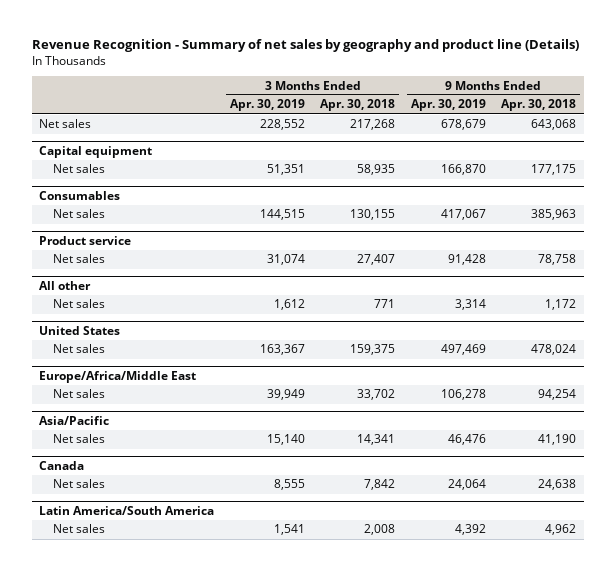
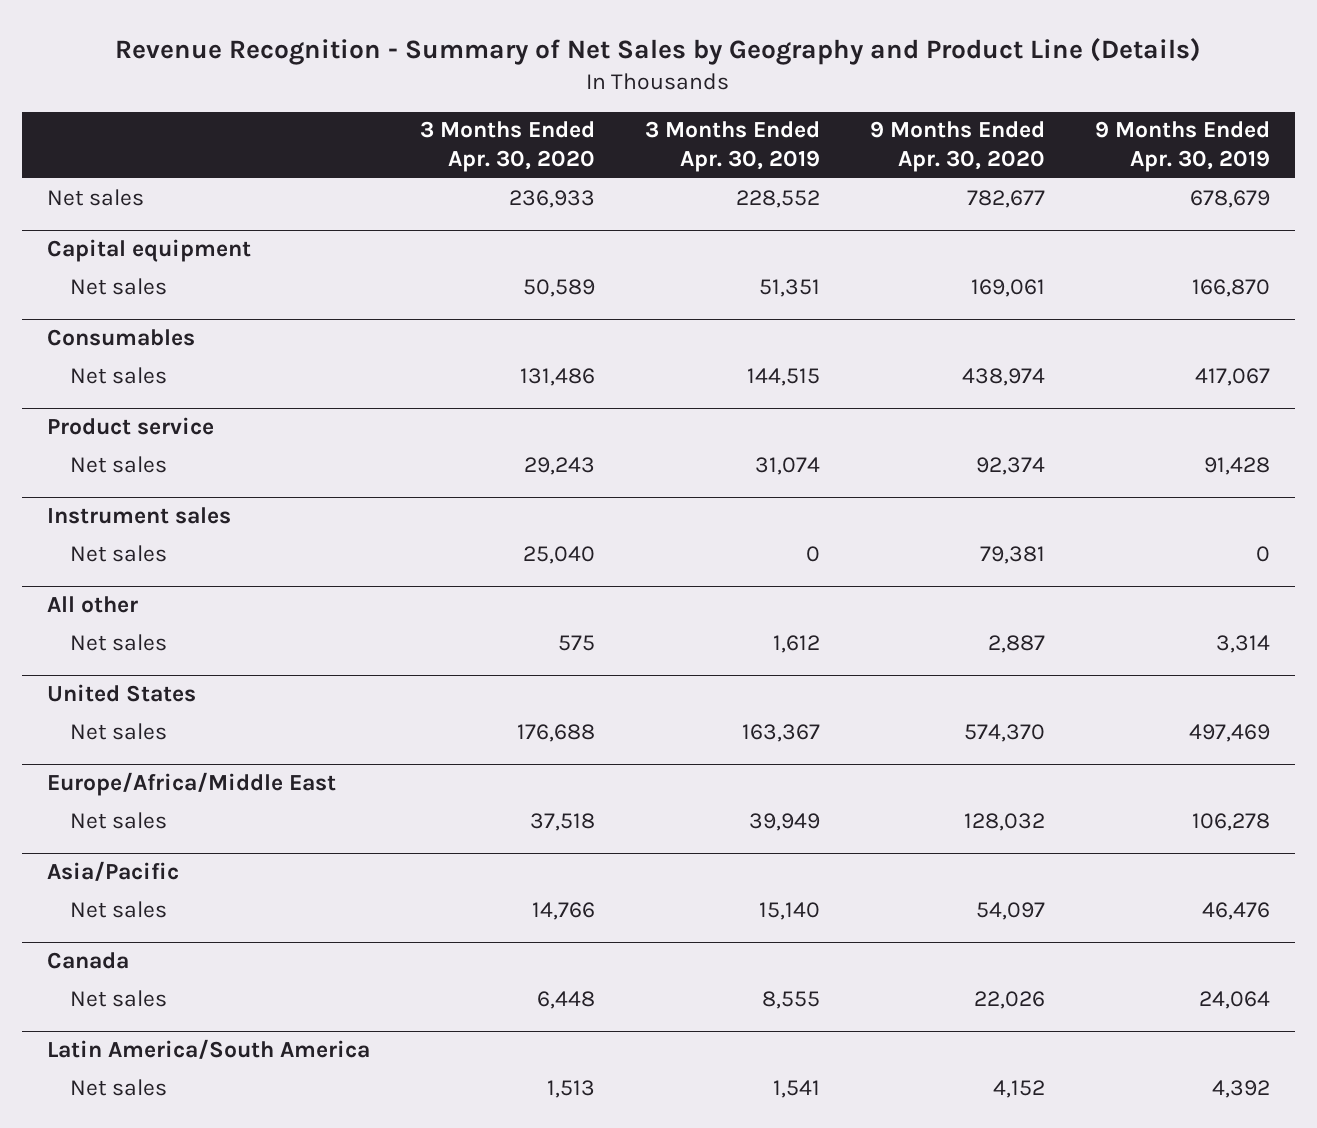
- Revenue Recognition - Summary of net sales by geography and product line (Details)
+ Revenue Recognition - Summary of Net Sales by Geography and Product Line (Details)
- | 3 Months Ended Apr. 30, 2019 | 3 Months Ended Apr. 30, 2018 | 9 Months Ended Apr. 30, 2019 | 9 Months Ended Apr. 30, 2018
+ | 3 Months Ended Apr. 30, 2020 | 3 Months Ended Apr. 30, 2019 | 9 Months Ended Apr. 30, 2020 | 9 Months Ended Apr. 30, 2019
+ Instrument sales
+ Net sales | 25,040 | 0 | 79,381 | 0

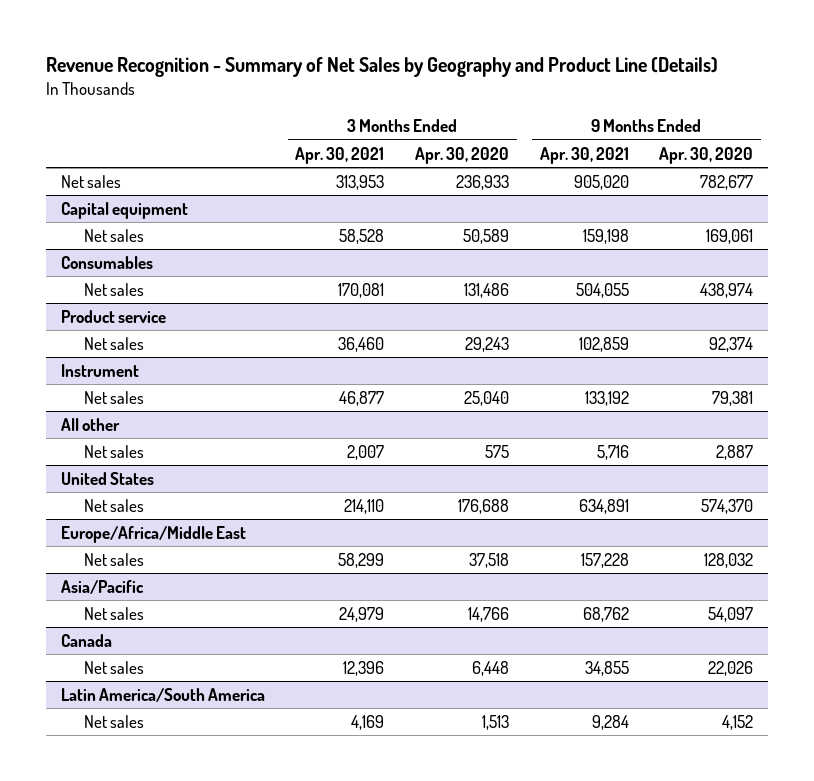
- | 3 Months Ended Apr. 30, 2020 | 3 Months Ended Apr. 30, 2019 | 9 Months Ended Apr. 30, 2020 | 9 Months Ended Apr. 30, 2019
+ | 3 Months Ended Apr. 30, 2021 | 3 Months Ended Apr. 30, 2020 | 9 Months Ended Apr. 30, 2021 | 9 Months Ended Apr. 30, 2020
- Instrument sales
+ Instrument

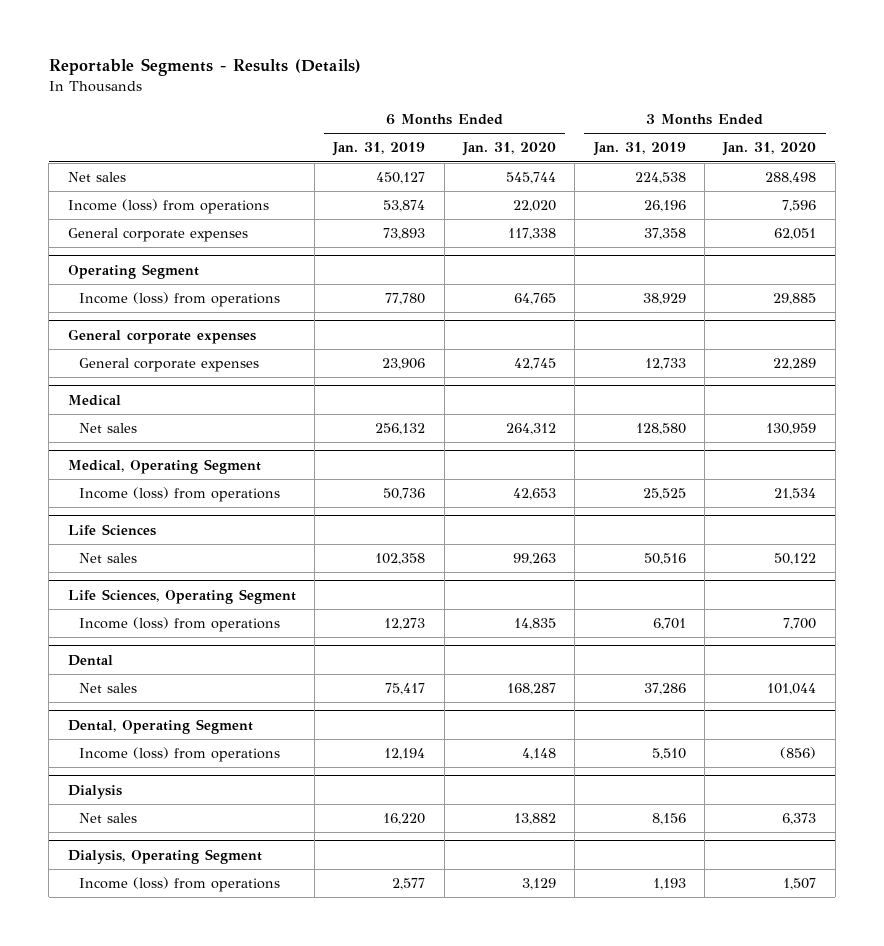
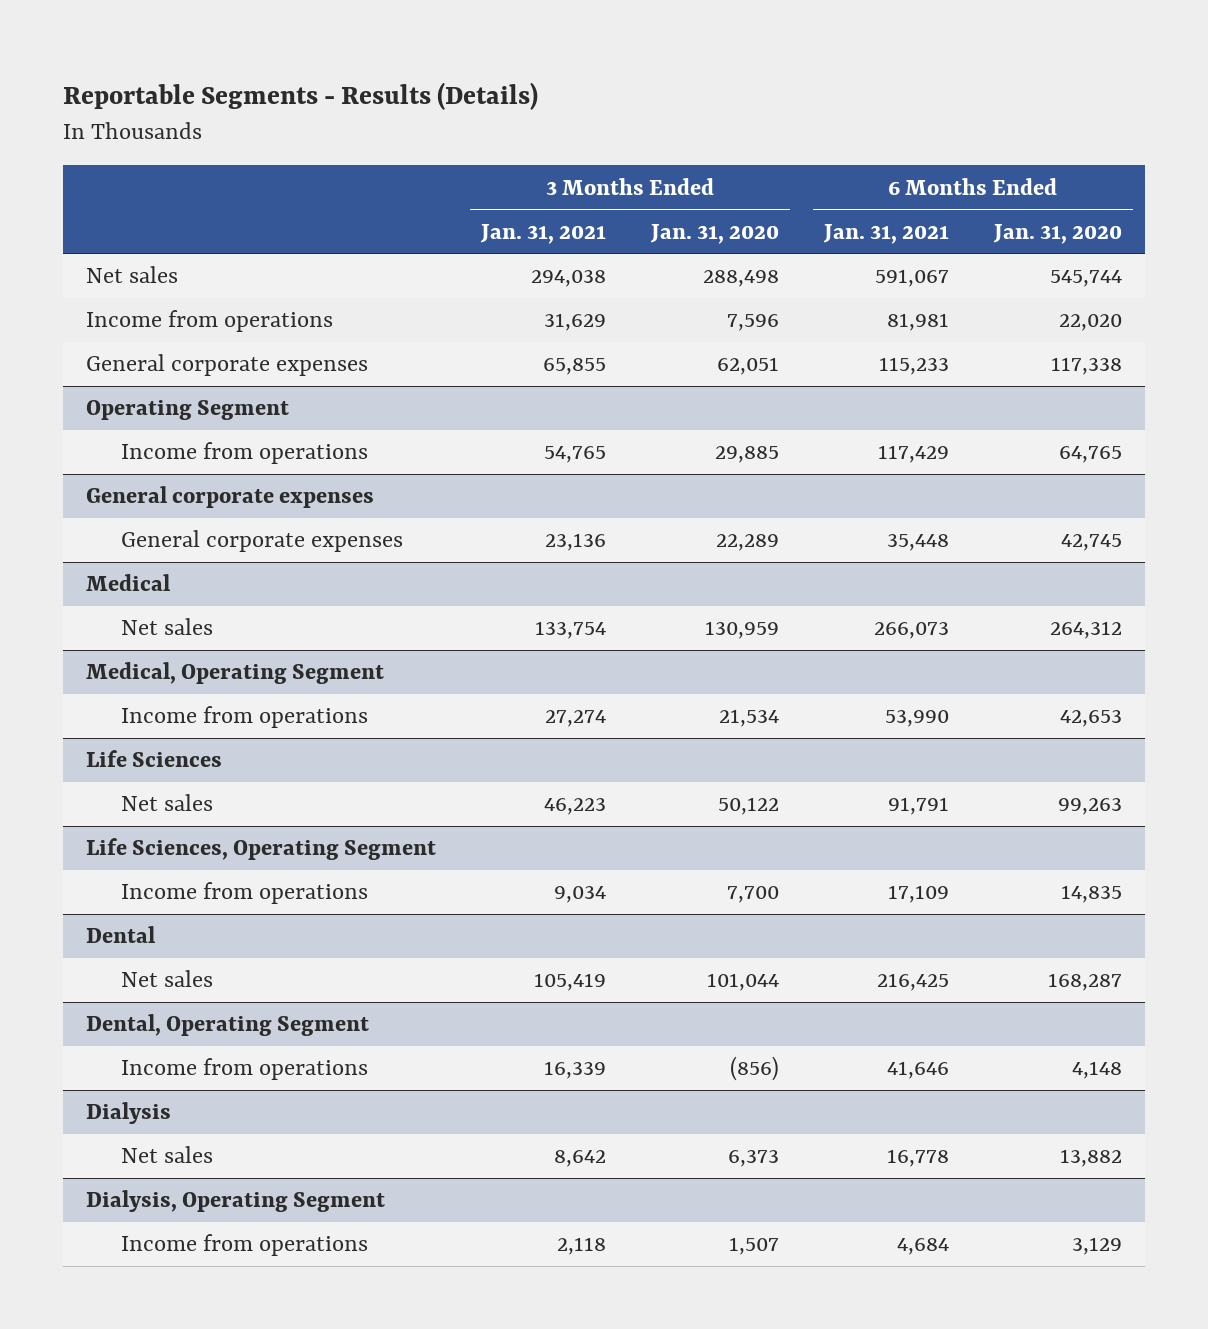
- | 6 Months Ended Jan. 31, 2019 | 6 Months Ended Jan. 31, 2020 | 3 Months Ended Jan. 31, 2019 | 3 Months Ended Jan. 31, 2020
+ | 3 Months Ended Jan. 31, 2021 | 3 Months Ended Jan. 31, 2020 | 6 Months Ended Jan. 31, 2021 | 6 Months Ended Jan. 31, 2020
- Income (loss) from operations | 53,874 | 22,020 | 26,196 | 7,596
+ Income from operations | 31,629 | 7,596 | 81,981 | 22,020
@ Operating Segment
- Income (loss) from operations | 77,780 | 64,765 | 38,929 | 29,885
+ Income from operations | 54,765 | 29,885 | 117,429 | 64,765
@ Medical, Operating Segment
- Income (loss) from operations | 50,736 | 42,653 | 25,525 | 21,534
+ Income from operations | 27,274 | 21,534 | 53,990 | 42,653
@ Life Sciences, Operating Segment
- Income (loss) from operations | 12,273 | 14,835 | 6,701 | 7,700
+ Income from operations | 9,034 | 7,700 | 17,109 | 14,835
@ Dental, Operating Segment
- Income (loss) from operations | 12,194 | 4,148 | 5,510 | (856)
+ Income from operations | 16,339 | (856) | 41,646 | 4,148
@ Dialysis, Operating Segment
- Income (loss) from operations | 2,577 | 3,129 | 1,193 | 1,507
+ Income from operations | 2,118 | 1,507 | 4,684 | 3,129

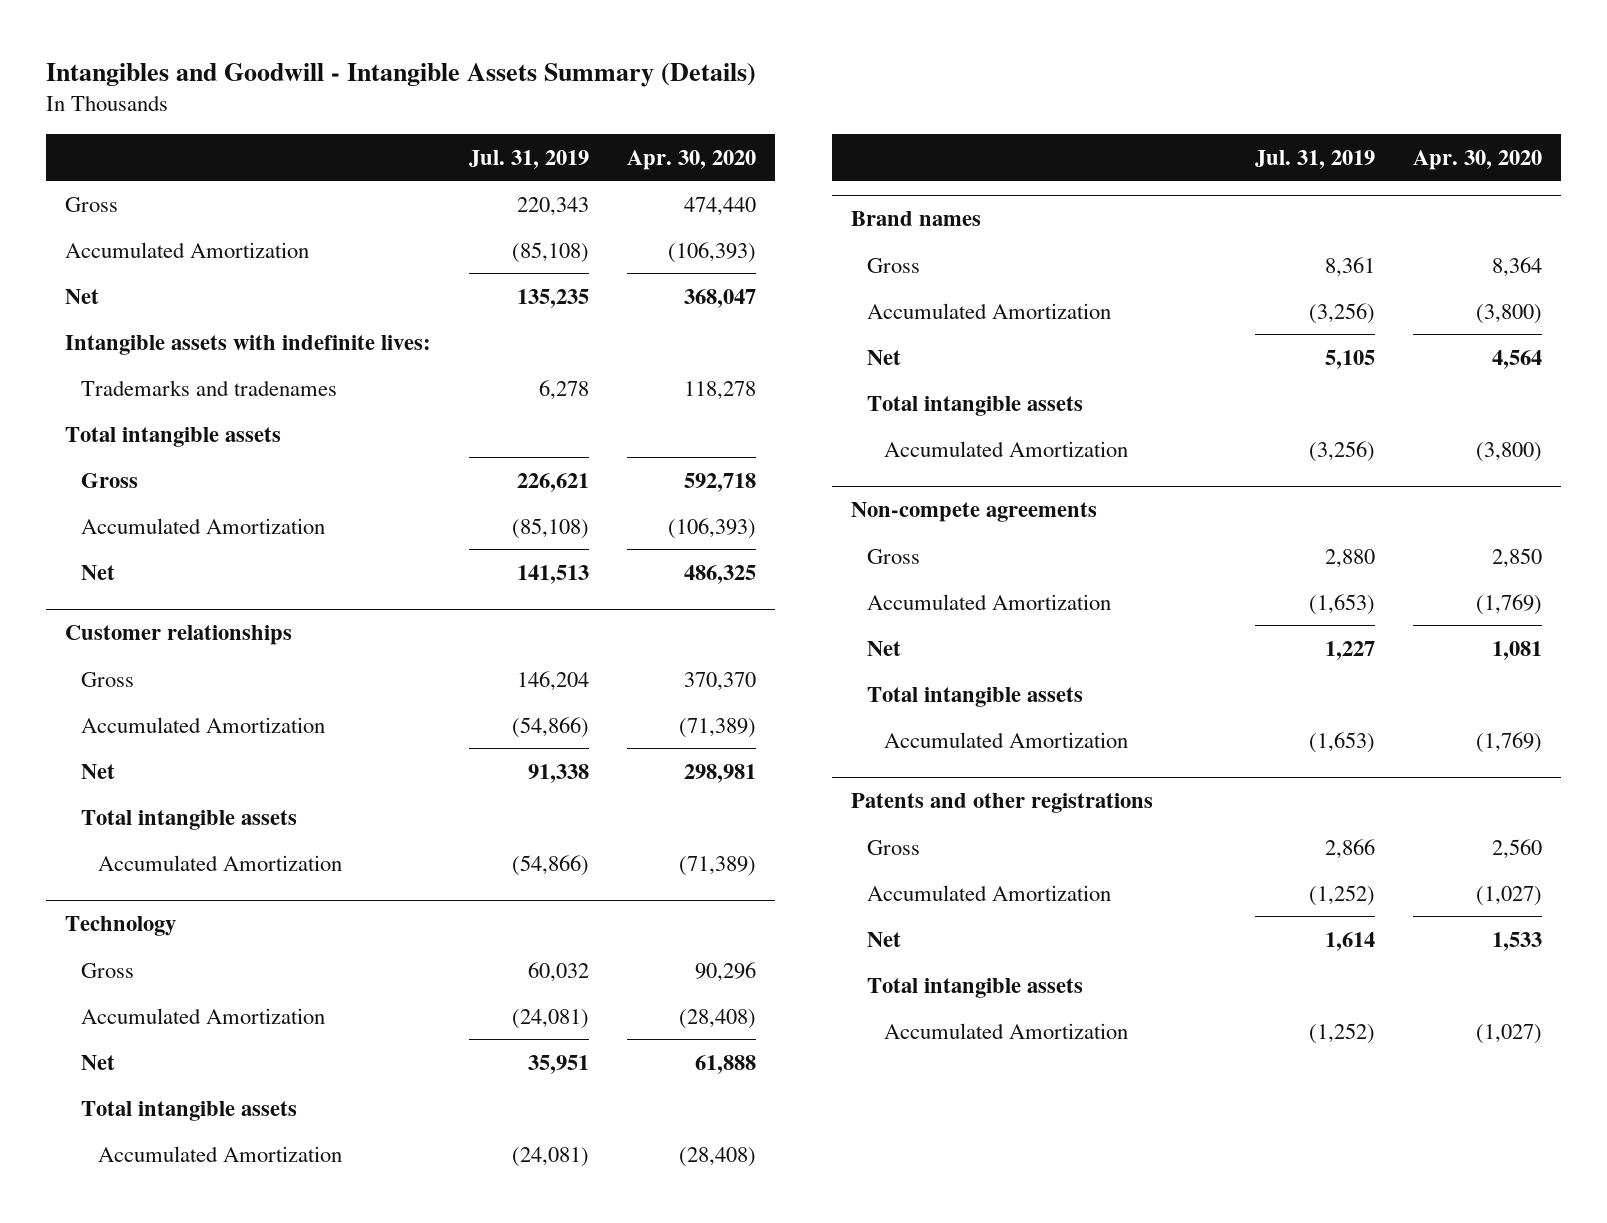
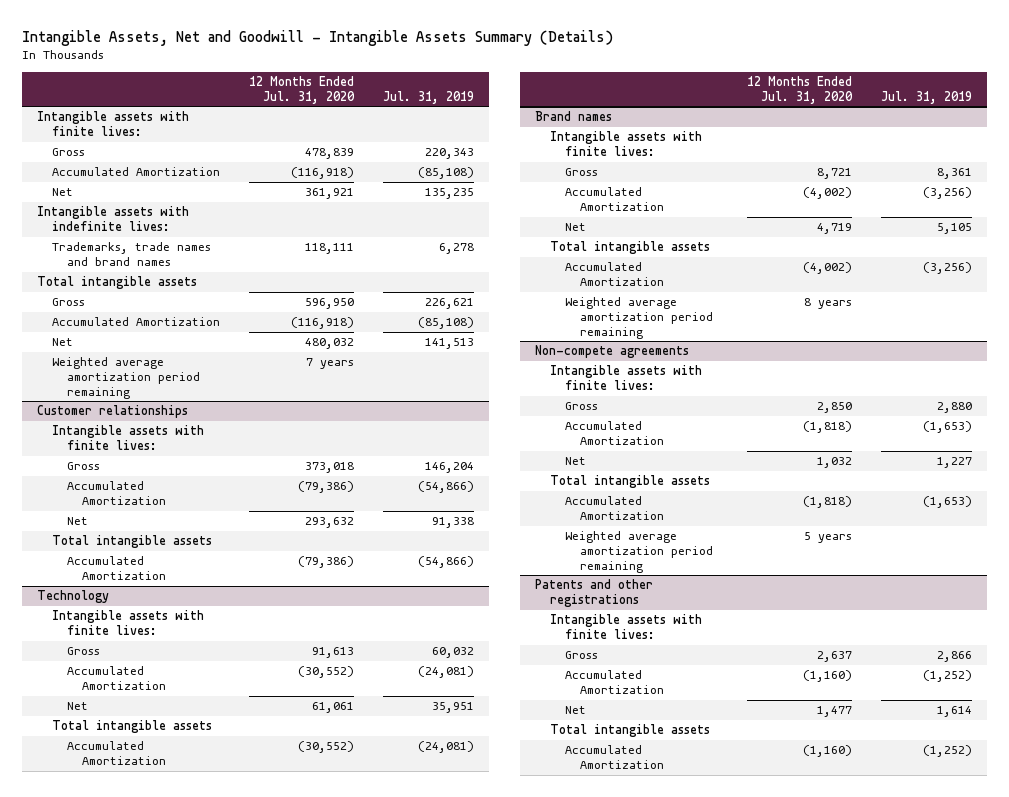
- Intangibles and Goodwill - Intangible Assets Summary (Details)
+ Intangible Assets, Net and Goodwill - Intangible Assets Summary (Details)
- | Jul. 31, 2019 | Apr. 30, 2020
+ | 12 Months Ended Jul. 31, 2020 | Jul. 31, 2019
+ Intangible assets with finite lives:
- Trademarks and tradenames | 6,278 | 118,278
+ Trademarks, trade names and brand names | 118,111 | 6,278
+ Weighted average amortization period remaining | 7 years |
@ Customer relationships
+ Intangible assets with finite lives:
@ Technology
+ Intangible assets with finite lives:
@ Brand names
+ Intangible assets with finite lives:
+ Weighted average amortization period remaining | 8 years |
@ Non-compete agreements
+ Intangible assets with finite lives:
+ Weighted average amortization period remaining | 5 years |
@ Patents and other registrations
+ Intangible assets with finite lives:

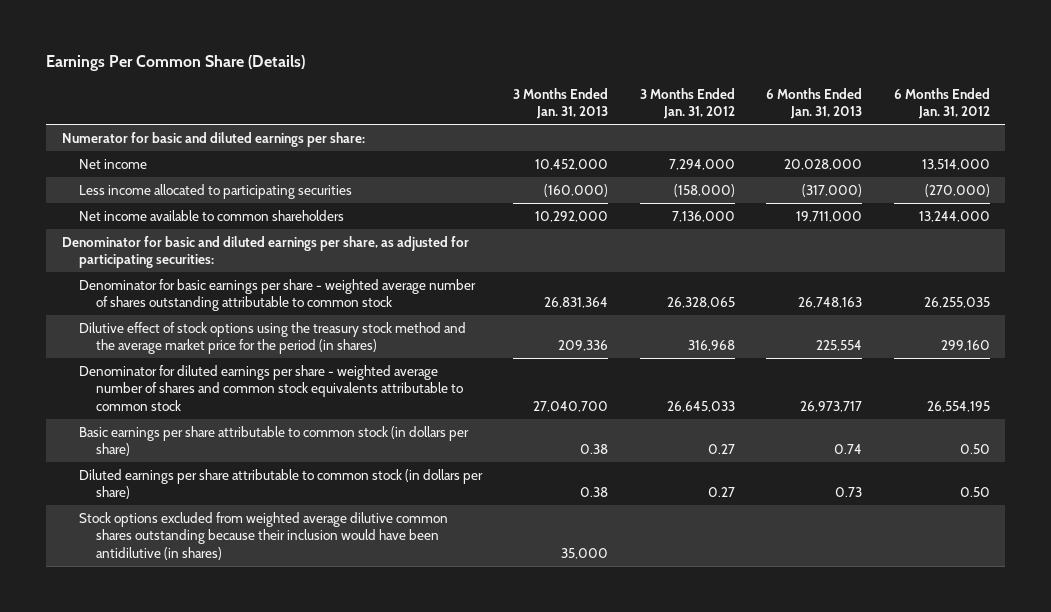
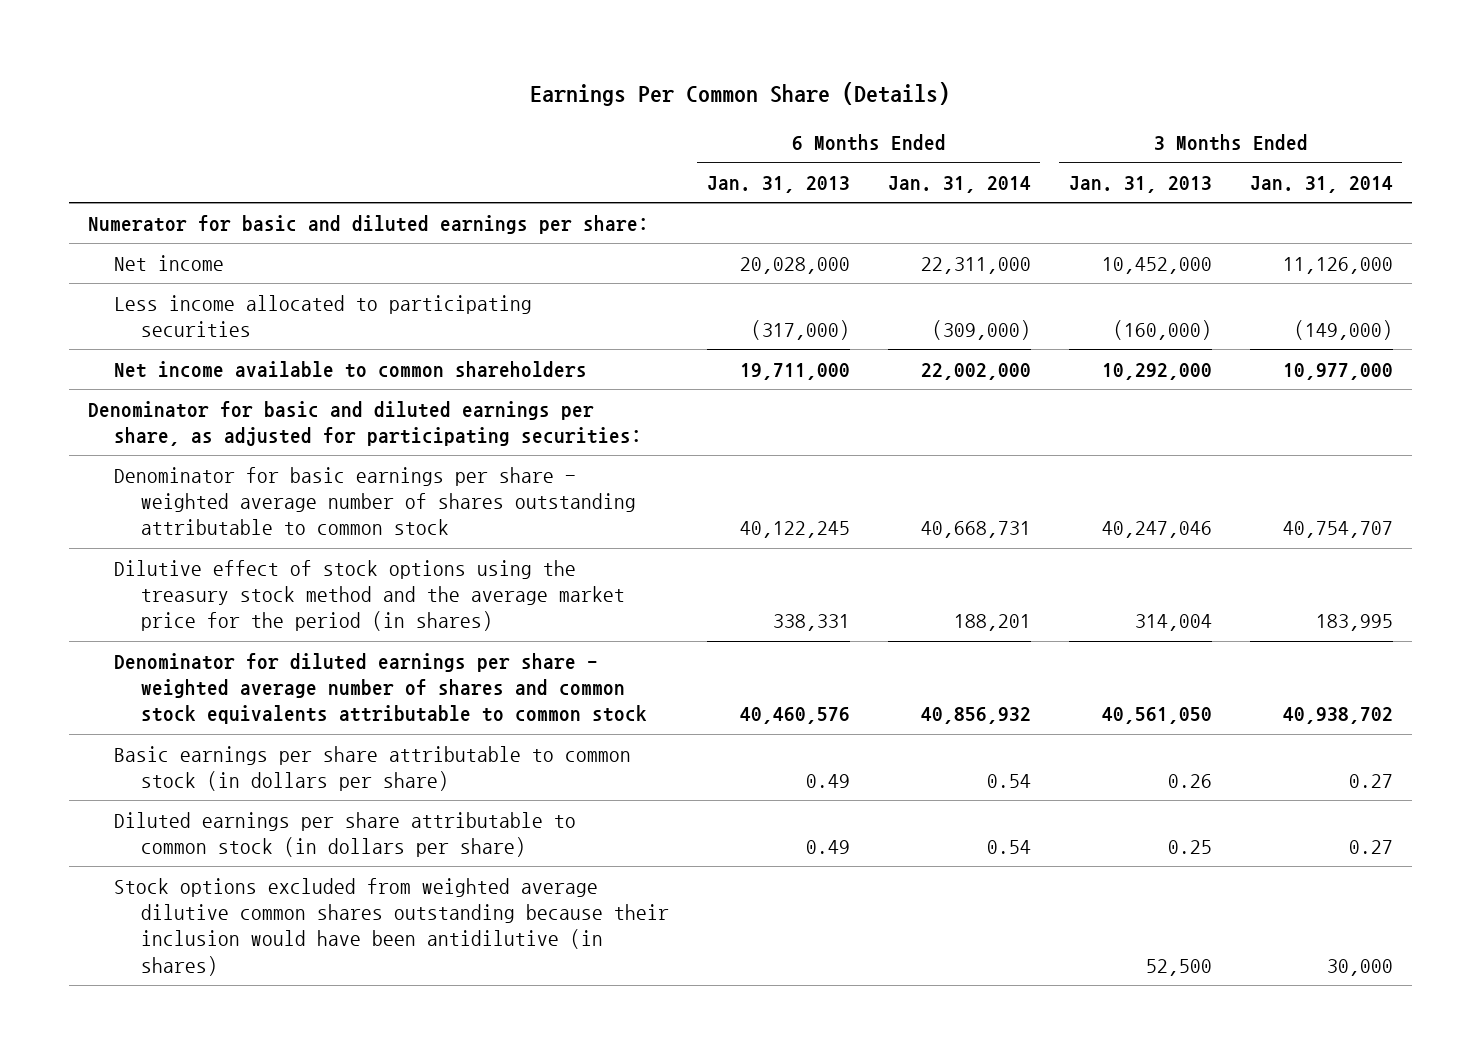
- | 3 Months Ended Jan. 31, 2013 | 3 Months Ended Jan. 31, 2012 | 6 Months Ended Jan. 31, 2013 | 6 Months Ended Jan. 31, 2012
+ | 6 Months Ended Jan. 31, 2013 | 6 Months Ended Jan. 31, 2014 | 3 Months Ended Jan. 31, 2013 | 3 Months Ended Jan. 31, 2014
- Denominator for basic earnings per share - weighted average number of shares outstanding attributable to common stock | 26,831,364 | 26,328,065 | 26,748,163 | 26,255,035
- Dilutive effect of stock options using the treasury stock method and the average market price for the period (in shares) | 209,336 | 316,968 | 225,554 | 299,160
- Denominator for diluted earnings per share - weighted average number of shares and common stock equivalents attributable to common stock | 27,040,700 | 26,645,033 | 26,973,717 | 26,554,195
- Basic earnings per share attributable to common stock (in dollars per share) | 0.38 | 0.27 | 0.74 | 0.50
- Diluted earnings per share attributable to common stock (in dollars per share) | 0.38 | 0.27 | 0.73 | 0.50
- Stock options excluded from weighted average dilutive common shares outstanding because their inclusion would have been antidilutive (in shares) | 35,000 | | |
+ Denominator for basic earnings per share - weighted average number of shares outstanding attributable to common stock | 40,122,245 | 40,668,731 | 40,247,046 | 40,754,707
+ Dilutive effect of stock options using the treasury stock method and the average market price for the period (in shares) | 338,331 | 188,201 | 314,004 | 183,995
+ Denominator for diluted earnings per share - weighted average number of shares and common stock equivalents attributable to common stock | 40,460,576 | 40,856,932 | 40,561,050 | 40,938,702
+ Basic earnings per share attributable to common stock (in dollars per share) | 0.49 | 0.54 | 0.26 | 0.27
+ Diluted earnings per share attributable to common stock (in dollars per share) | 0.49 | 0.54 | 0.25 | 0.27
+ Stock options excluded from weighted average dilutive common shares outstanding because their inclusion would have been antidilutive (in shares) | | | 52,500 | 30,000

